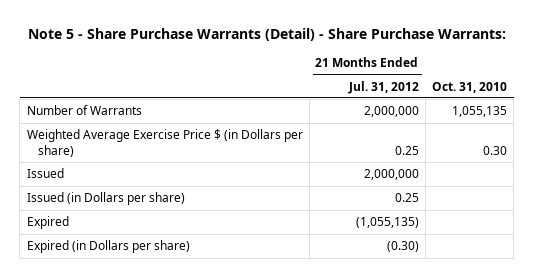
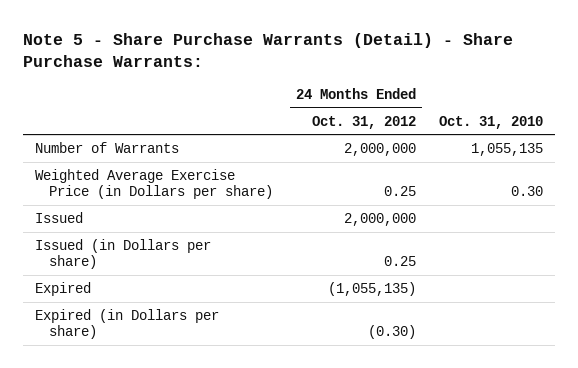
- | 21 Months Ended Jul. 31, 2012 | Oct. 31, 2010
+ | 24 Months Ended Oct. 31, 2012 | Oct. 31, 2010
- Weighted Average Exercise Price $ (in Dollars per share) | 0.25 | 0.30
+ Weighted Average Exercise Price (in Dollars per share) | 0.25 | 0.30

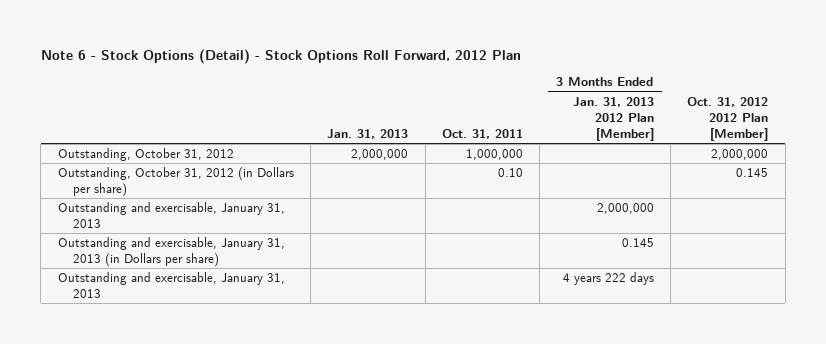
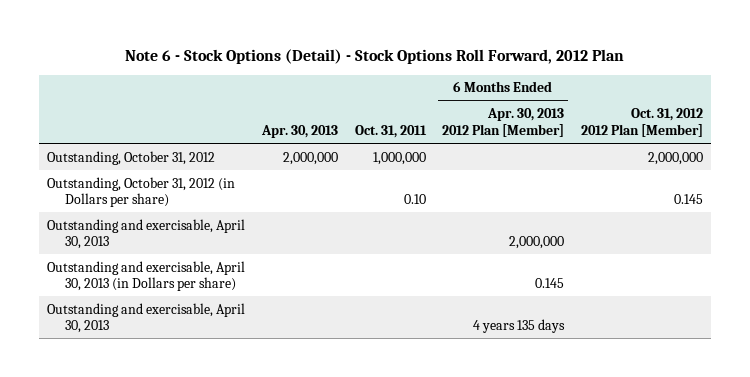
- | Jan. 31, 2013 | Oct. 31, 2011 | 3 Months Ended Jan. 31, 2013 2012 Plan [Member] | Oct. 31, 2012 2012 Plan [Member]
+ | Apr. 30, 2013 | Oct. 31, 2011 | 6 Months Ended Apr. 30, 2013 2012 Plan [Member] | Oct. 31, 2012 2012 Plan [Member]
- Outstanding and exercisable, January 31, 2013 | | | 2,000,000 |
- Outstanding and exercisable, January 31, 2013 (in Dollars per share) | | | 0.145 |
- Outstanding and exercisable, January 31, 2013 | | | 4 years 222 days |
+ Outstanding and exercisable, April 30, 2013 | | | 2,000,000 |
+ Outstanding and exercisable, April 30, 2013 (in Dollars per share) | | | 0.145 |
+ Outstanding and exercisable, April 30, 2013 | | | 4 years 135 days |

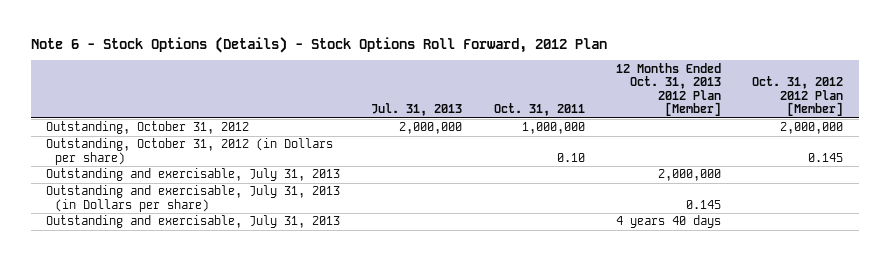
- Note 6 - Stock Options (Detail) - Stock Options Roll Forward, 2012 Plan
+ Note 6 - Stock Options (Details) - Stock Options Roll Forward, 2012 Plan
- | Apr. 30, 2013 | Oct. 31, 2011 | 6 Months Ended Apr. 30, 2013 2012 Plan [Member] | Oct. 31, 2012 2012 Plan [Member]
+ | Jul. 31, 2013 | Oct. 31, 2011 | 12 Months Ended Oct. 31, 2013 2012 Plan [Member] | Oct. 31, 2012 2012 Plan [Member]
- Outstanding and exercisable, April 30, 2013 | | | 2,000,000 |
- Outstanding and exercisable, April 30, 2013 (in Dollars per share) | | | 0.145 |
- Outstanding and exercisable, April 30, 2013 | | | 4 years 135 days |
+ Outstanding and exercisable, July 31, 2013 | | | 2,000,000 |
+ Outstanding and exercisable, July 31, 2013 (in Dollars per share) | | | 0.145 |
+ Outstanding and exercisable, July 31, 2013 | | | 4 years 40 days |

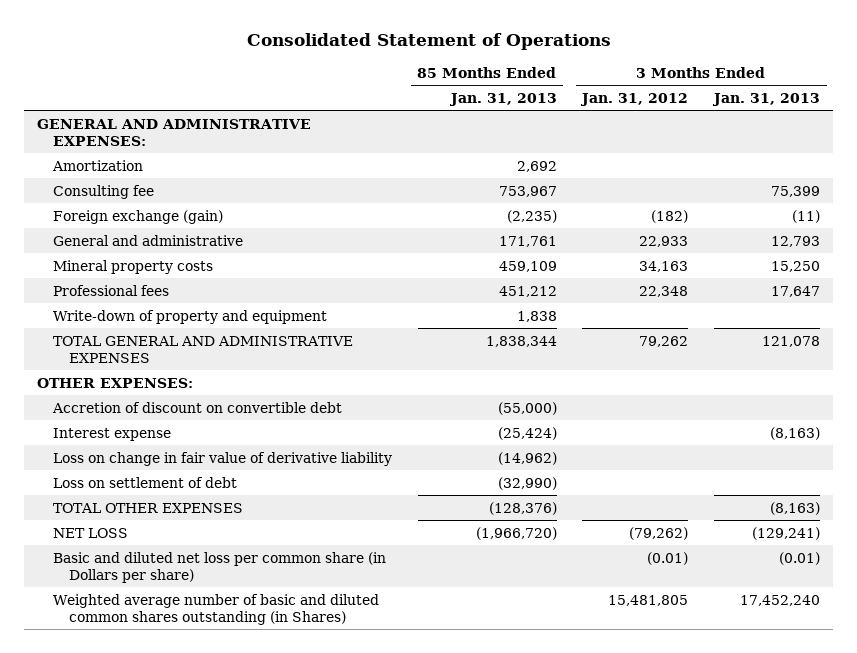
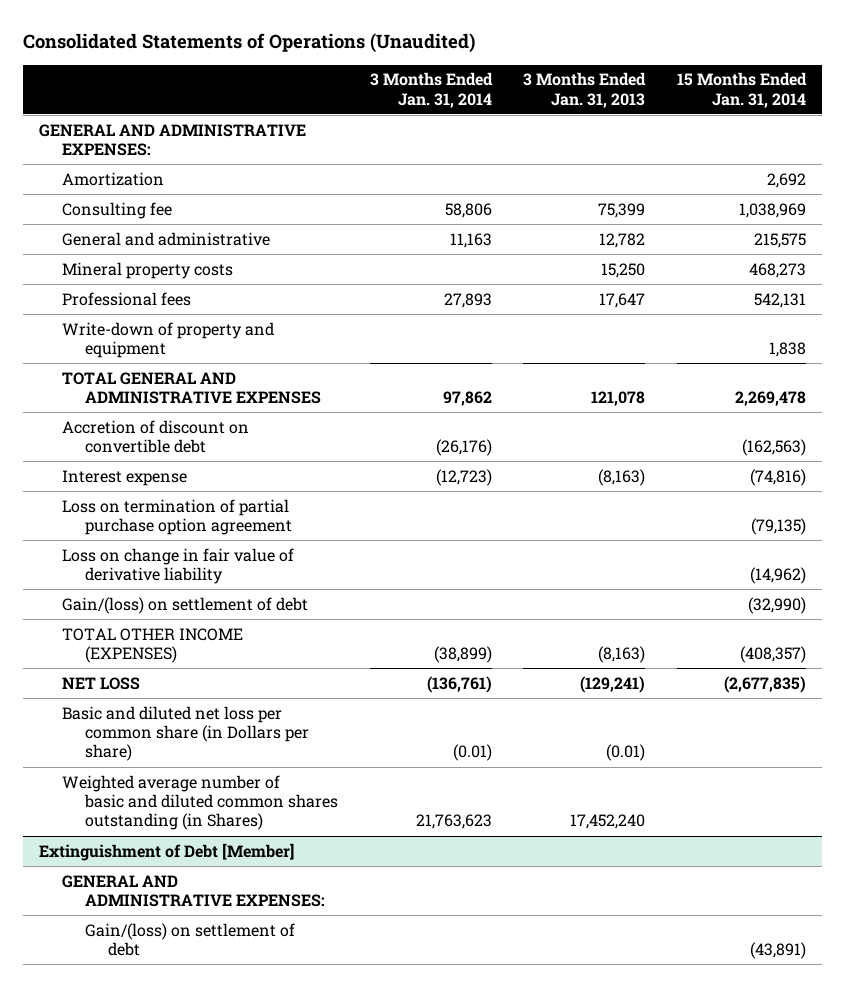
- Consolidated Statement of Operations
+ Consolidated Statements of Operations (Unaudited)
- | 85 Months Ended Jan. 31, 2013 | 3 Months Ended Jan. 31, 2012 | 3 Months Ended Jan. 31, 2013
+ | 3 Months Ended Jan. 31, 2014 | 3 Months Ended Jan. 31, 2013 | 15 Months Ended Jan. 31, 2014
- Foreign exchange (gain) | (2,235) | (182) | (11)
- General and administrative | 171,761 | 22,933 | 12,793
+ General and administrative | 11,163 | 12,782 | 215,575
- OTHER EXPENSES:
+ Loss on termination of partial purchase option agreement | | | (79,135)
- Loss on settlement of debt | (32,990) | |
- TOTAL OTHER EXPENSES | (128,376) | | (8,163)
+ Gain/(loss) on settlement of debt | | | (32,990)
+ TOTAL OTHER INCOME (EXPENSES) | (38,899) | (8,163) | (408,357)
+ Extinguishment of Debt [Member]
+ GENERAL AND ADMINISTRATIVE EXPENSES:
+ Gain/(loss) on settlement of debt | | | (43,891)

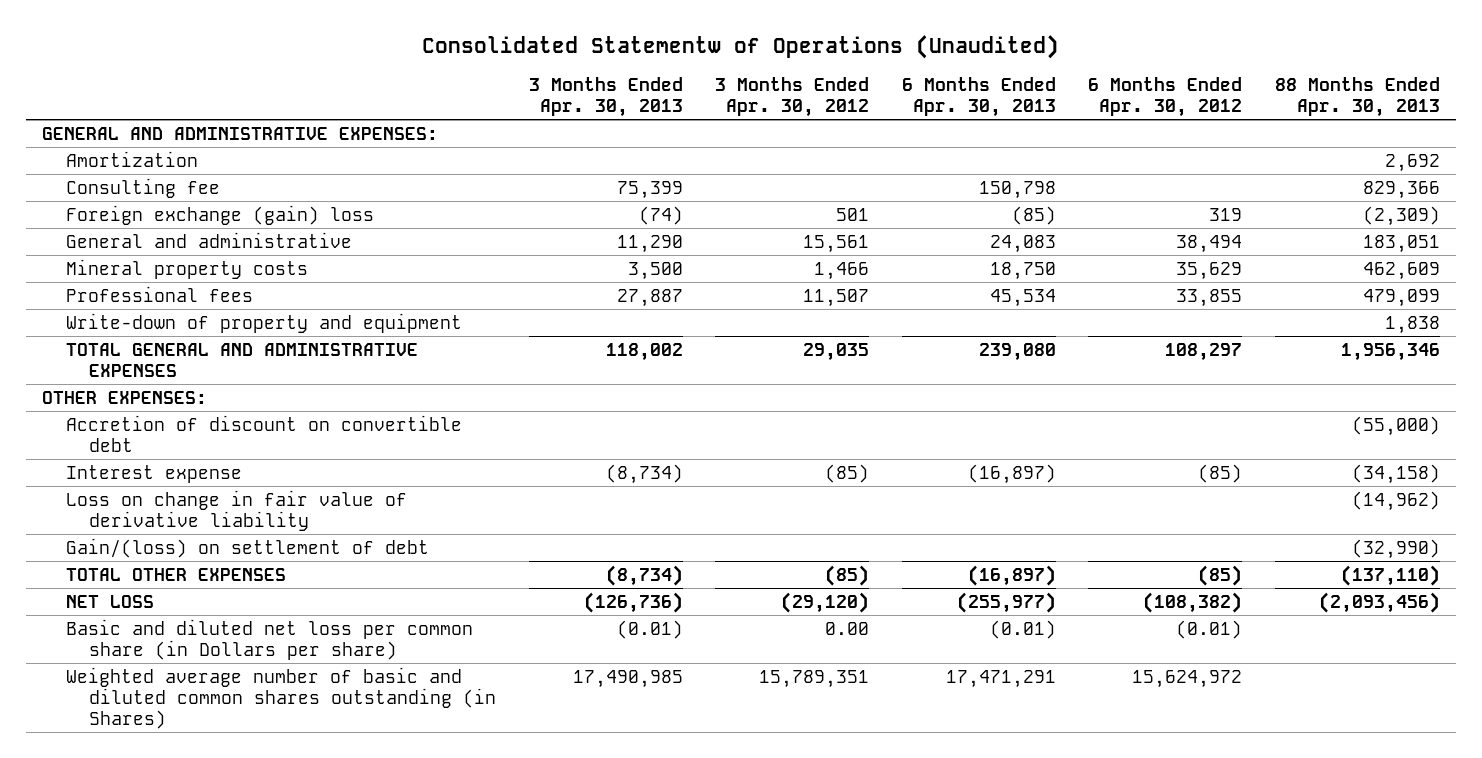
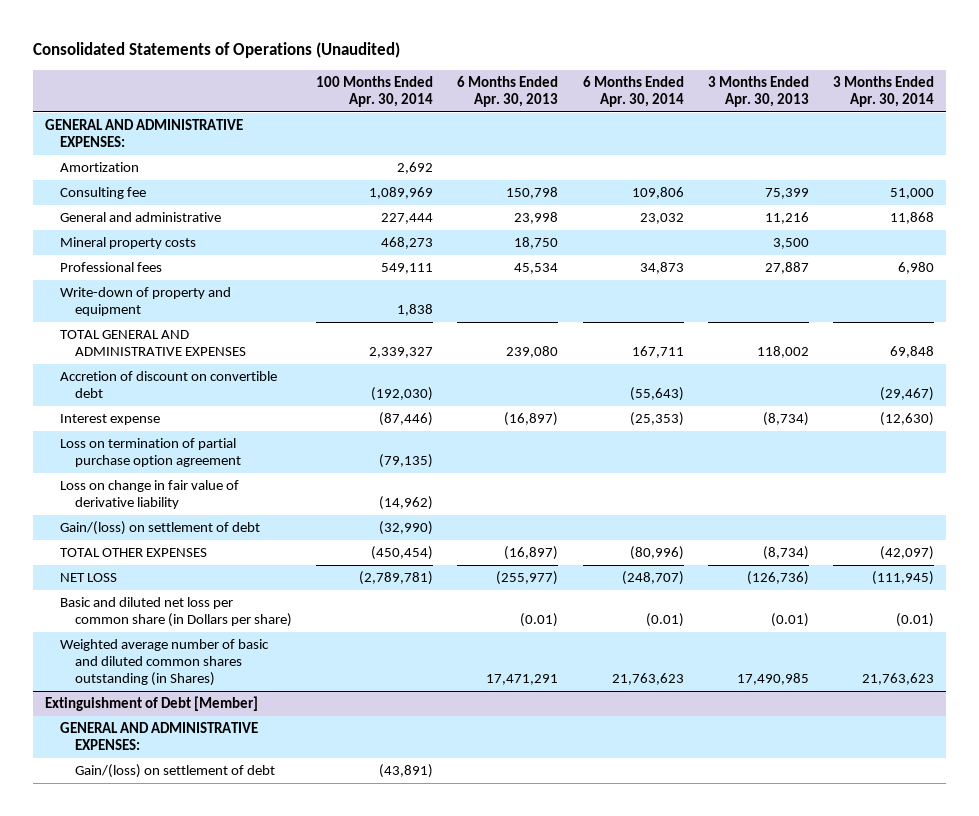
- Consolidated Statementw of Operations (Unaudited)
+ Consolidated Statements of Operations (Unaudited)
- | 3 Months Ended Apr. 30, 2013 | 3 Months Ended Apr. 30, 2012 | 6 Months Ended Apr. 30, 2013 | 6 Months Ended Apr. 30, 2012 | 88 Months Ended Apr. 30, 2013
+ | 100 Months Ended Apr. 30, 2014 | 6 Months Ended Apr. 30, 2013 | 6 Months Ended Apr. 30, 2014 | 3 Months Ended Apr. 30, 2013 | 3 Months Ended Apr. 30, 2014
- Foreign exchange (gain) loss | (74) | 501 | (85) | 319 | (2,309)
- General and administrative | 11,290 | 15,561 | 24,083 | 38,494 | 183,051
+ General and administrative | 227,444 | 23,998 | 23,032 | 11,216 | 11,868
- OTHER EXPENSES:
+ Loss on termination of partial purchase option agreement | (79,135) | | | |
+ Extinguishment of Debt [Member]
+ GENERAL AND ADMINISTRATIVE EXPENSES:
+ Gain/(loss) on settlement of debt | (43,891) | | | |

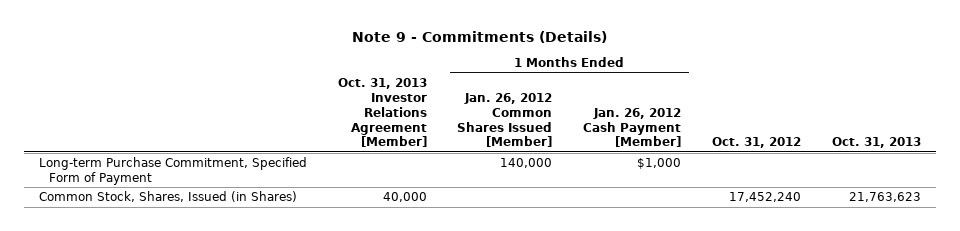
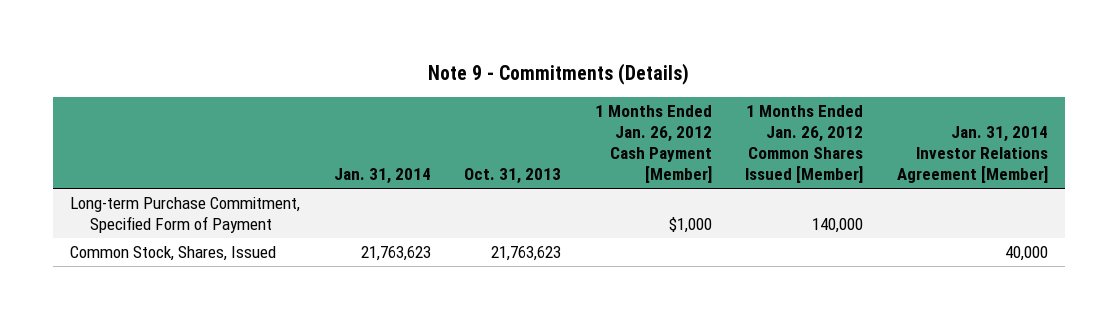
- | Oct. 31, 2013 Investor Relations Agreement [Member] | 1 Months Ended Jan. 26, 2012 Common Shares Issued [Member] | 1 Months Ended Jan. 26, 2012 Cash Payment [Member] | Oct. 31, 2012 | Oct. 31, 2013
+ | Jan. 31, 2014 | Oct. 31, 2013 | 1 Months Ended Jan. 26, 2012 Cash Payment [Member] | 1 Months Ended Jan. 26, 2012 Common Shares Issued [Member] | Jan. 31, 2014 Investor Relations Agreement [Member]
- Common Stock, Shares, Issued (in Shares) | 40,000 | | | 17,452,240 | 21,763,623
+ Common Stock, Shares, Issued | 21,763,623 | 21,763,623 | | | 40,000

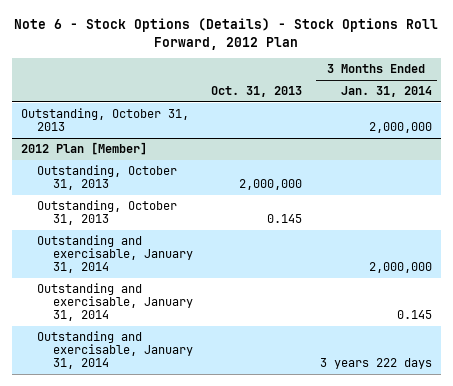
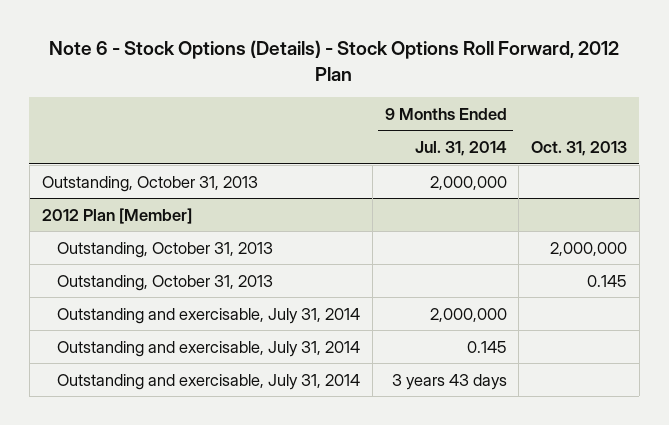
- | Oct. 31, 2013 | 3 Months Ended Jan. 31, 2014
+ | 9 Months Ended Jul. 31, 2014 | Oct. 31, 2013
@ 2012 Plan [Member]
- Outstanding and exercisable, January 31, 2014 | | 2,000,000
- Outstanding and exercisable, January 31, 2014 | | 0.145
- Outstanding and exercisable, January 31, 2014 | | 3 years 222 days
+ Outstanding and exercisable, July 31, 2014 | 2,000,000 |
+ Outstanding and exercisable, July 31, 2014 | 0.145 |
+ Outstanding and exercisable, July 31, 2014 | 3 years 43 days |

